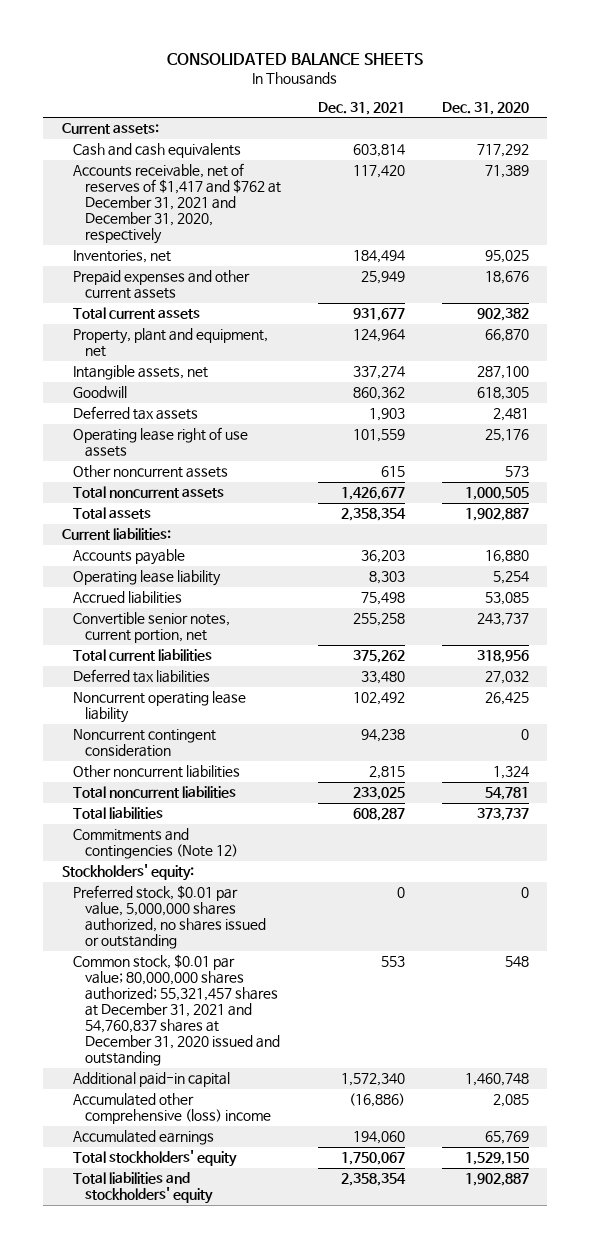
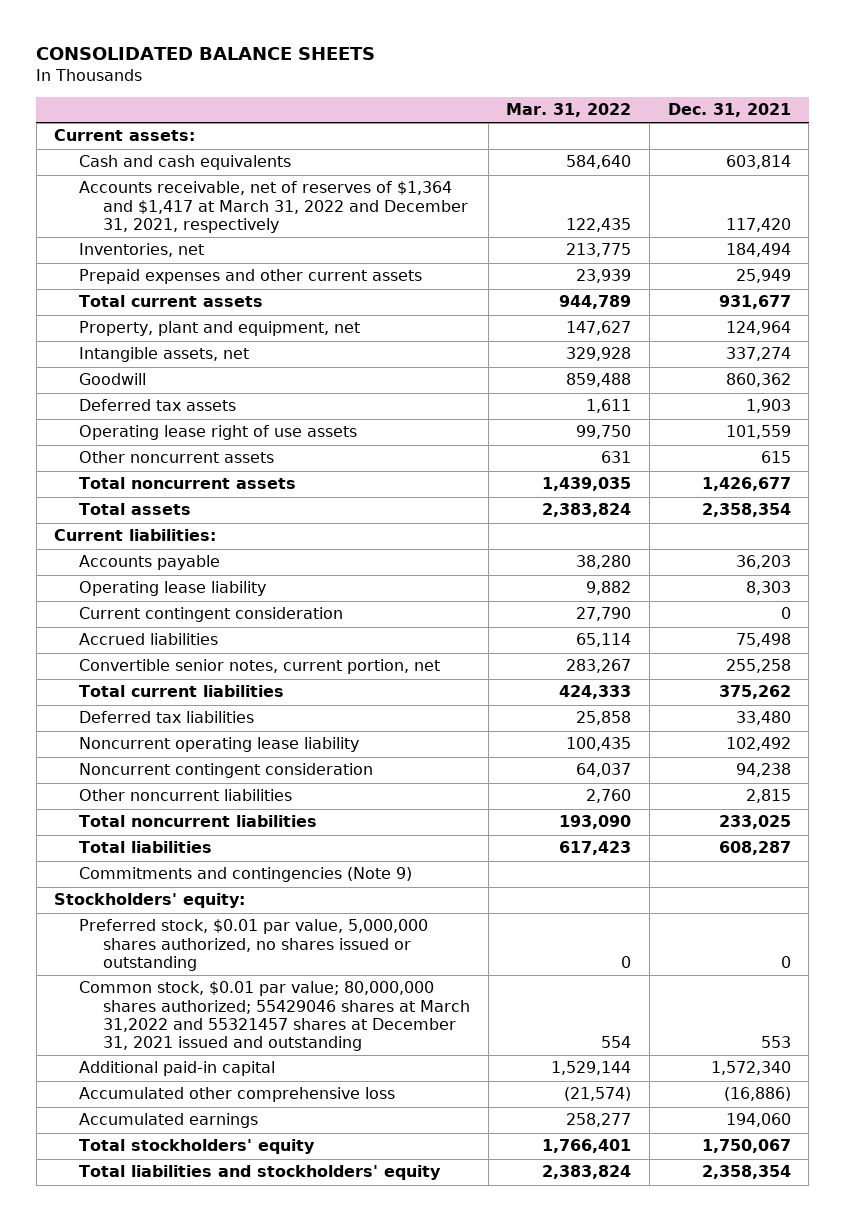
- | Dec. 31, 2021 | Dec. 31, 2020
+ | Mar. 31, 2022 | Dec. 31, 2021
- Accounts receivable, net of reserves of $1,417 and $762 at December 31, 2021 and December 31, 2020, respectively | 117,420 | 71,389
+ Accounts receivable, net of reserves of $1,364 and $1,417 at March 31, 2022 and December 31, 2021, respectively | 122,435 | 117,420
+ Current contingent consideration | 27,790 | 0
- Commitments and contingencies (Note 12)
+ Commitments and contingencies (Note 9)
- Common stock, $0.01 par value; 80,000,000 shares authorized; 55,321,457 shares at December 31, 2021 and 54,760,837 shares at December 31, 2020 issued and outstanding | 553 | 548
+ Common stock, $0.01 par value; 80,000,000 shares authorized; 55429046 shares at March 31,2022 and 55321457 shares at December 31, 2021 issued and outstanding | 554 | 553
- Accumulated other comprehensive (loss) income | (16,886) | 2,085
+ Accumulated other comprehensive loss | (21,574) | (16,886)

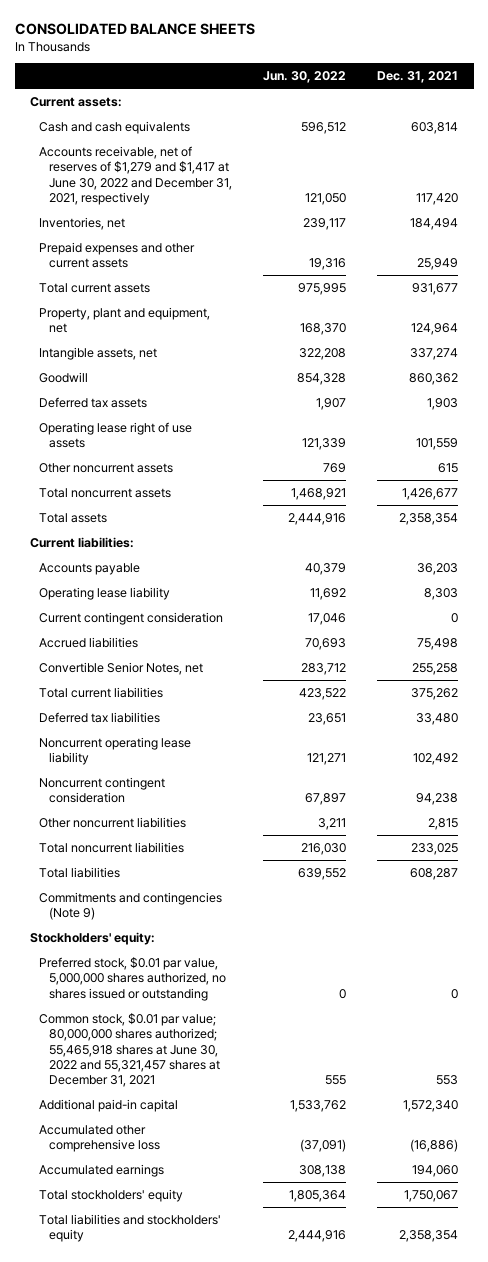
- | Mar. 31, 2022 | Dec. 31, 2021
+ | Jun. 30, 2022 | Dec. 31, 2021
- Accounts receivable, net of reserves of $1,364 and $1,417 at March 31, 2022 and December 31, 2021, respectively | 122,435 | 117,420
+ Accounts receivable, net of reserves of $1,279 and $1,417 at June 30, 2022 and December 31, 2021, respectively | 121,050 | 117,420
- Convertible senior notes, current portion, net | 283,267 | 255,258
+ Convertible Senior Notes, net | 283,712 | 255,258
- Common stock, $0.01 par value; 80,000,000 shares authorized; 55429046 shares at March 31,2022 and 55321457 shares at December 31, 2021 issued and outstanding | 554 | 553
+ Common stock, $0.01 par value; 80,000,000 shares authorized; 55,465,918 shares at June 30, 2022 and 55,321,457 shares at December 31, 2021 | 555 | 553

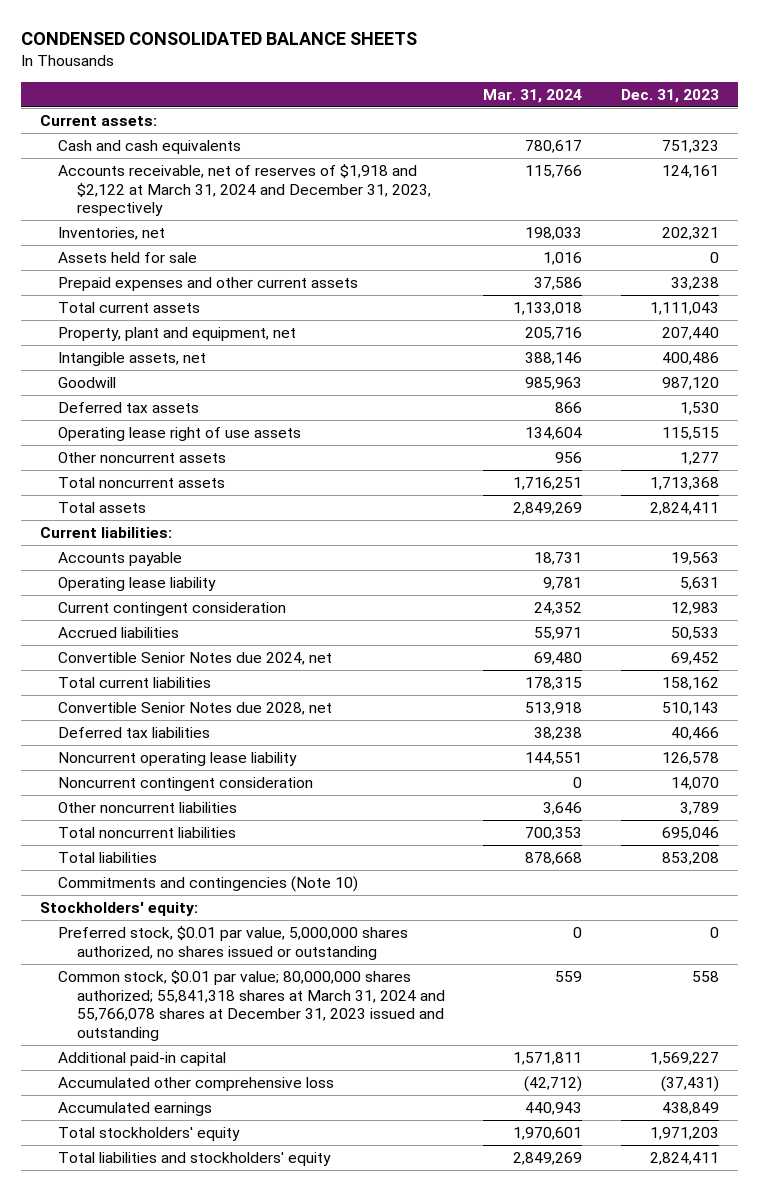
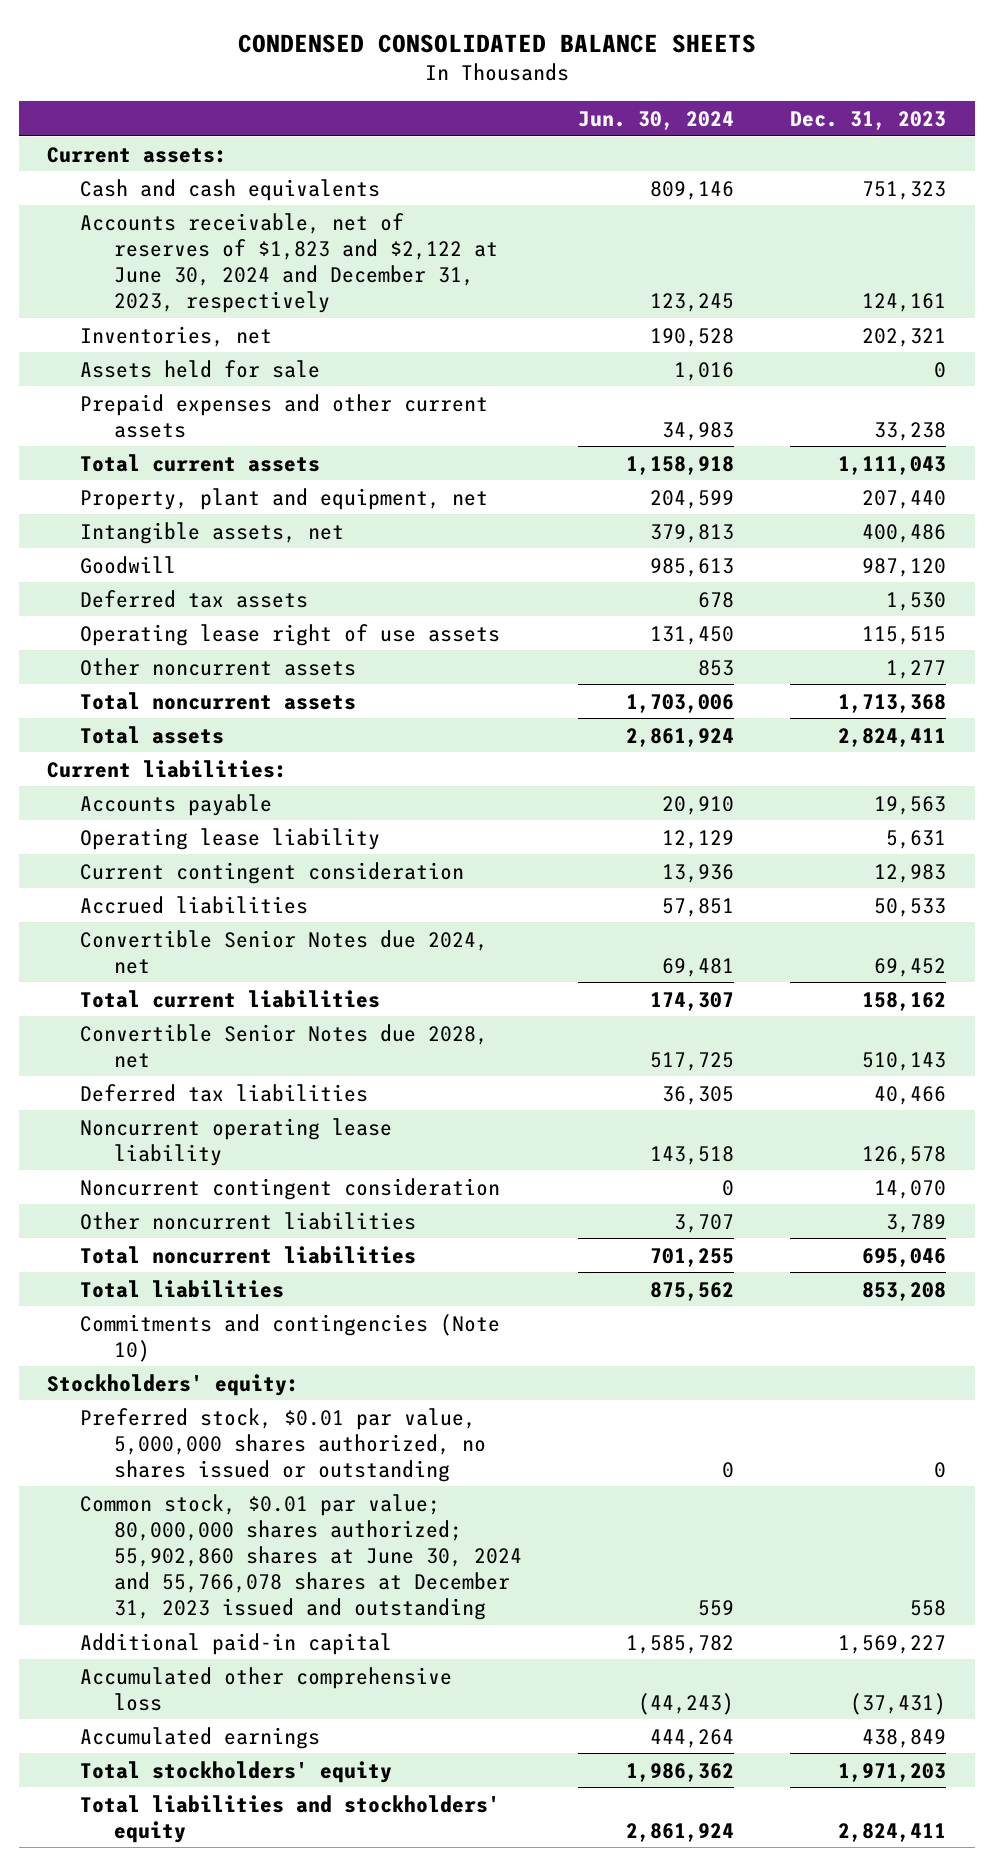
- | Mar. 31, 2024 | Dec. 31, 2023
+ | Jun. 30, 2024 | Dec. 31, 2023
- Accounts receivable, net of reserves of $1,918 and $2,122 at March 31, 2024 and December 31, 2023, respectively | 115,766 | 124,161
+ Accounts receivable, net of reserves of $1,823 and $2,122 at June 30, 2024 and December 31, 2023, respectively | 123,245 | 124,161
- Common stock, $0.01 par value; 80,000,000 shares authorized; 55,841,318 shares at March 31, 2024 and 55,766,078 shares at December 31, 2023 issued and outstanding | 559 | 558
+ Common stock, $0.01 par value; 80,000,000 shares authorized; 55,902,860 shares at June 30, 2024 and 55,766,078 shares at December 31, 2023 issued and outstanding | 559 | 558

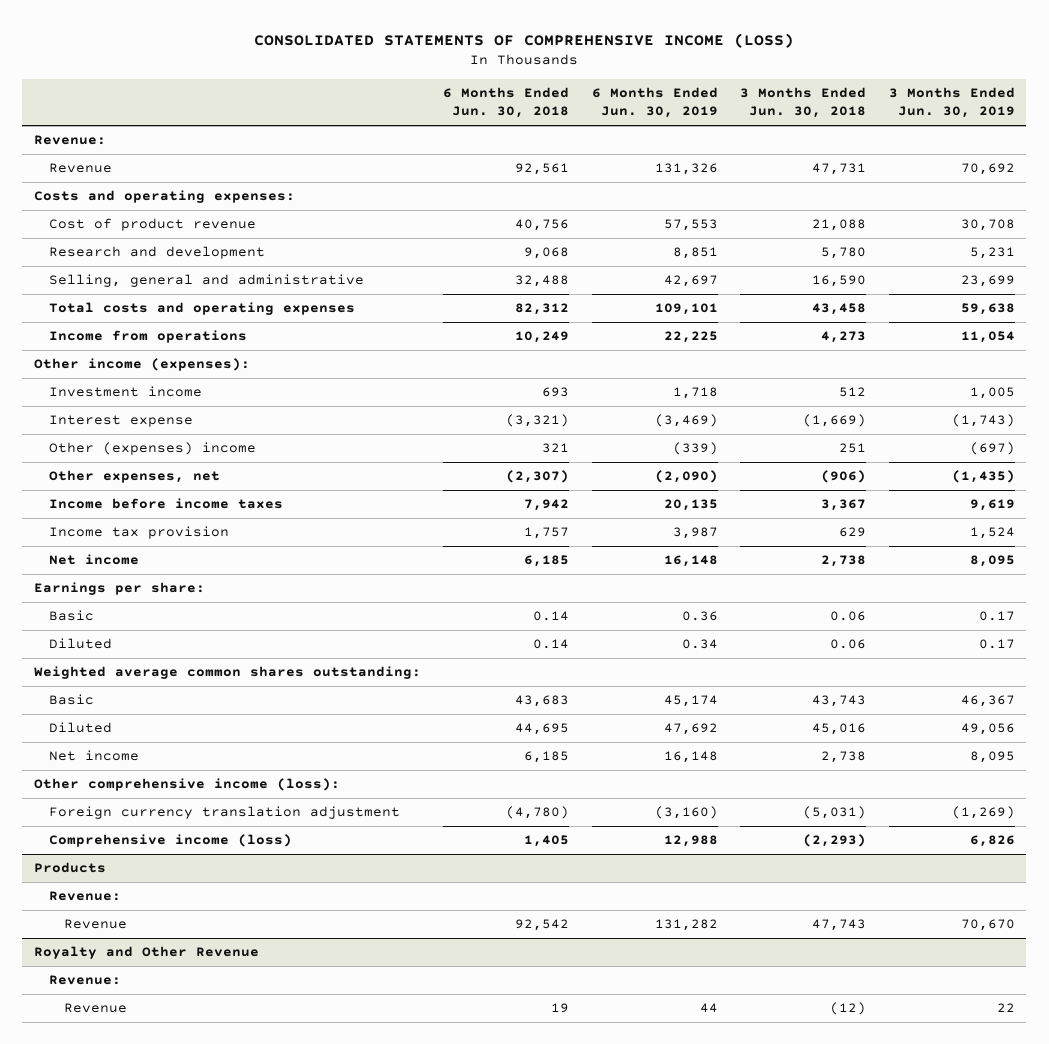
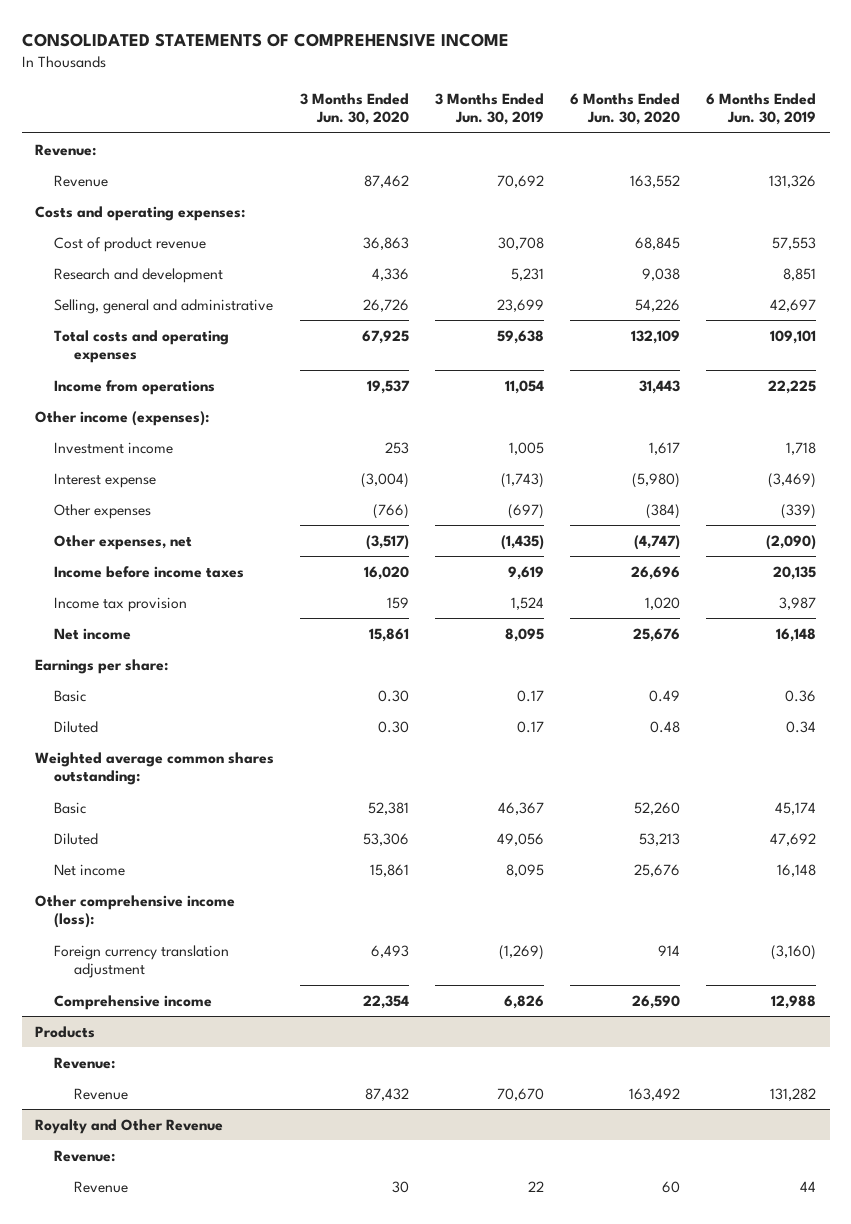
- CONSOLIDATED STATEMENTS OF COMPREHENSIVE INCOME (LOSS)
+ CONSOLIDATED STATEMENTS OF COMPREHENSIVE INCOME
- | 6 Months Ended Jun. 30, 2018 | 6 Months Ended Jun. 30, 2019 | 3 Months Ended Jun. 30, 2018 | 3 Months Ended Jun. 30, 2019
+ | 3 Months Ended Jun. 30, 2020 | 3 Months Ended Jun. 30, 2019 | 6 Months Ended Jun. 30, 2020 | 6 Months Ended Jun. 30, 2019
- Other (expenses) income | 321 | (339) | 251 | (697)
+ Other expenses | (766) | (697) | (384) | (339)
- Comprehensive income (loss) | 1,405 | 12,988 | (2,293) | 6,826
+ Comprehensive income | 22,354 | 6,826 | 26,590 | 12,988

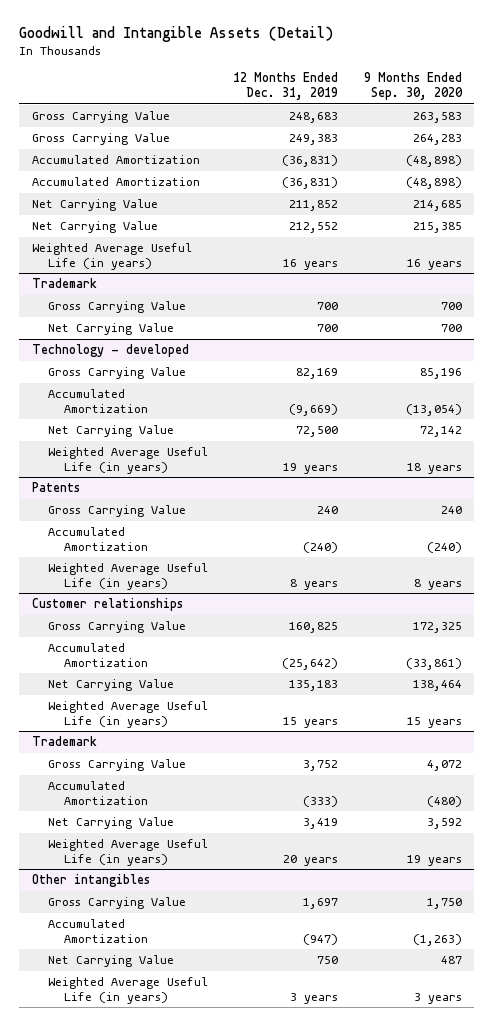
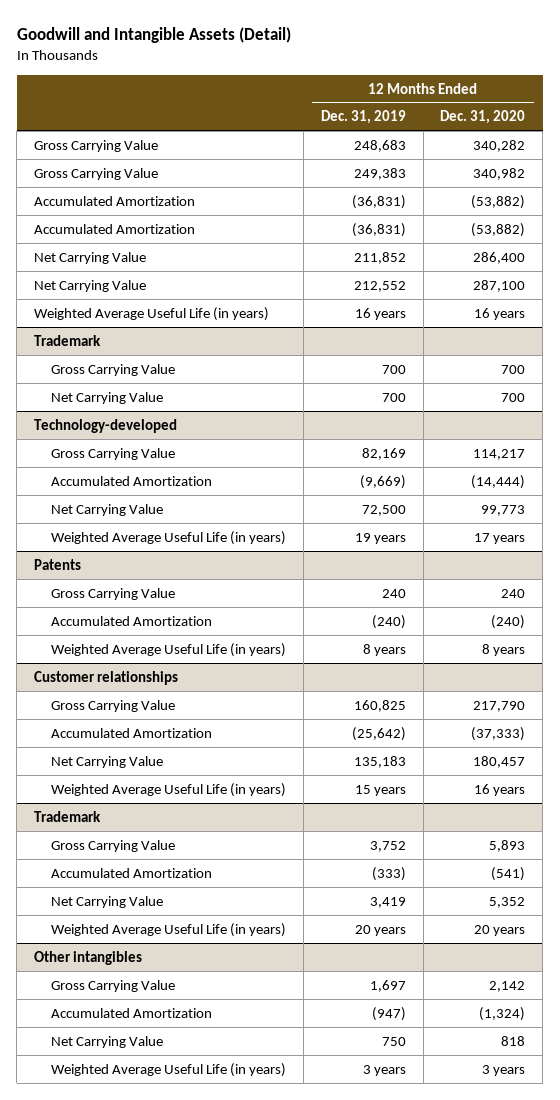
- | 12 Months Ended Dec. 31, 2019 | 9 Months Ended Sep. 30, 2020
+ | 12 Months Ended Dec. 31, 2019 | 12 Months Ended Dec. 31, 2020
- Technology - developed
+ Technology-developed

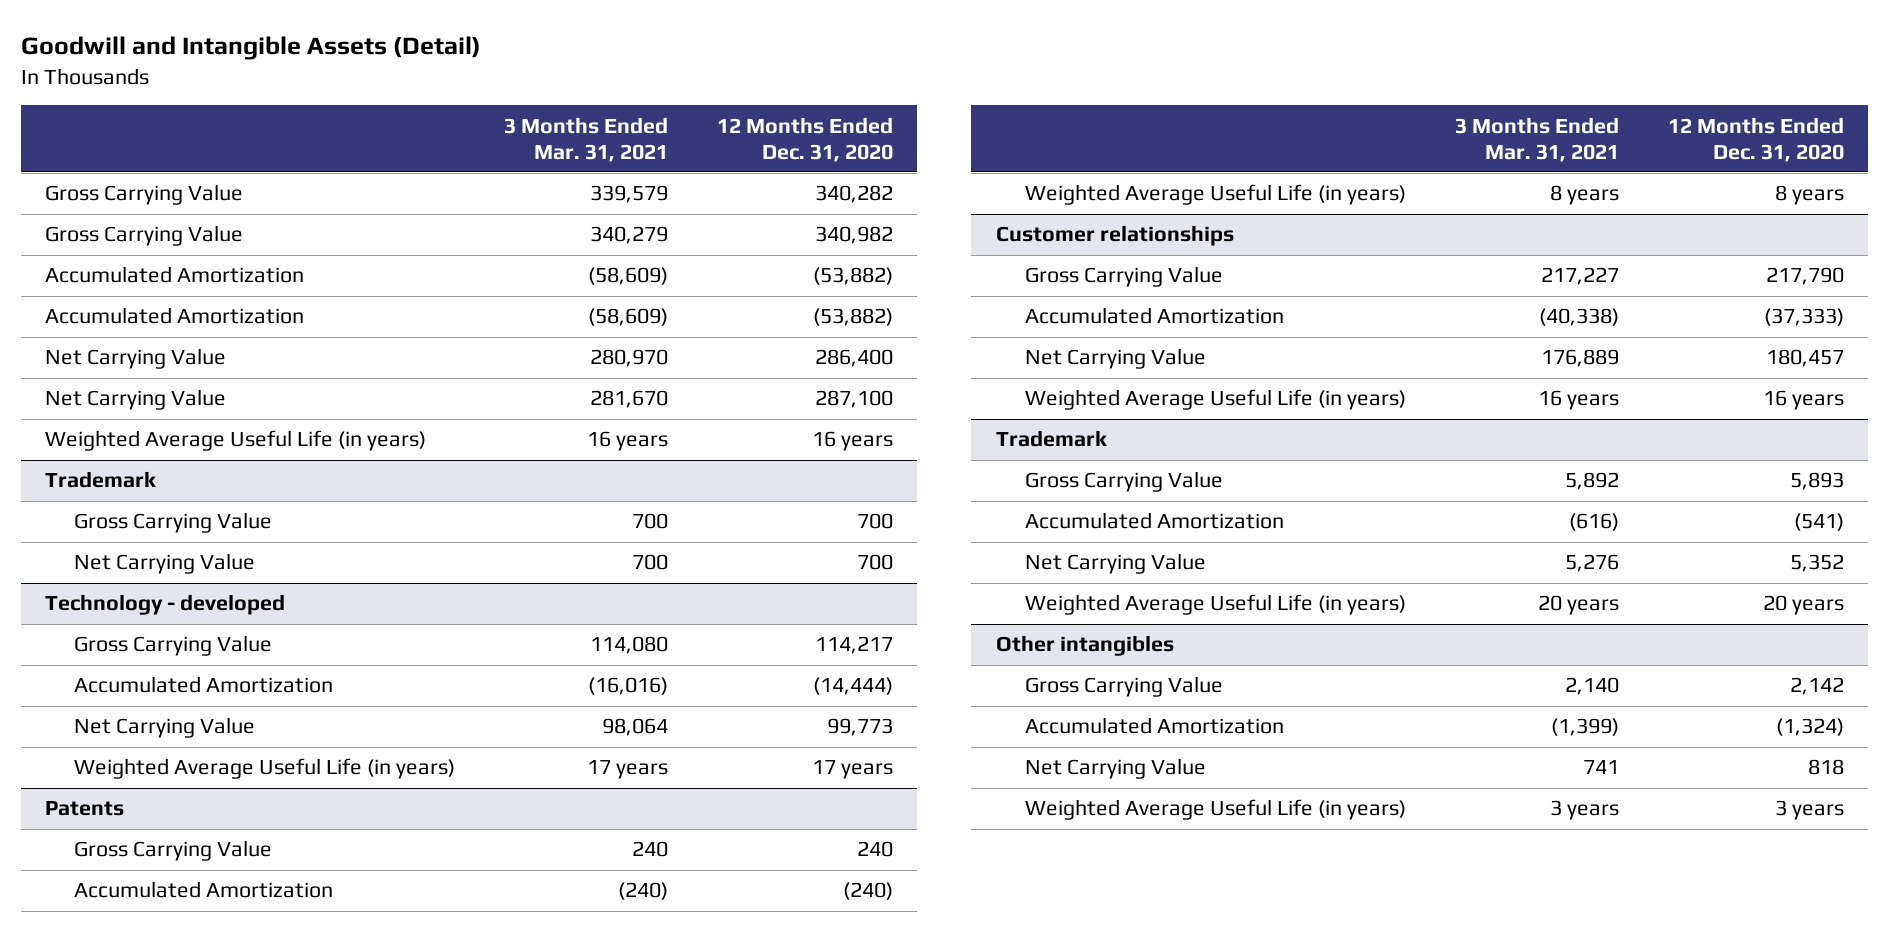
- | 12 Months Ended Dec. 31, 2019 | 12 Months Ended Dec. 31, 2020
+ | 3 Months Ended Mar. 31, 2021 | 12 Months Ended Dec. 31, 2020
- Technology-developed
+ Technology - developed

